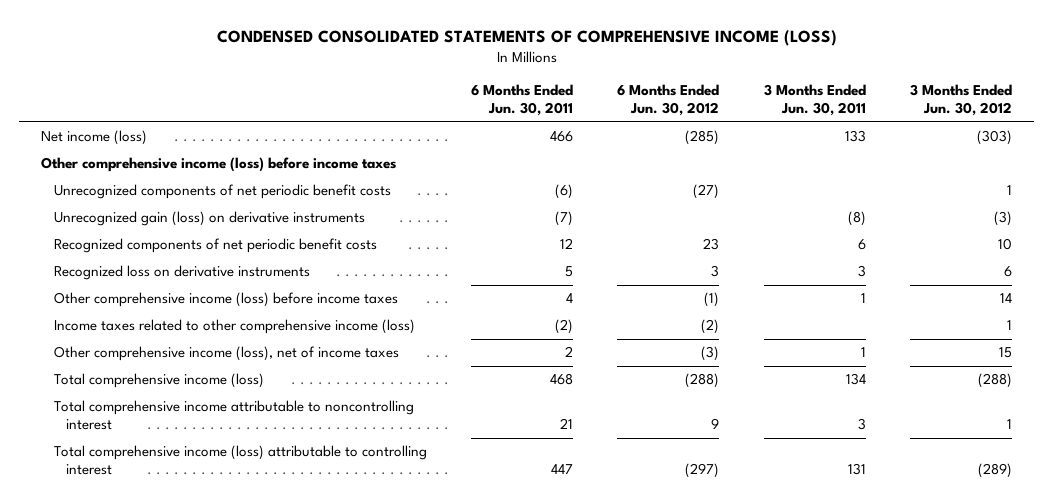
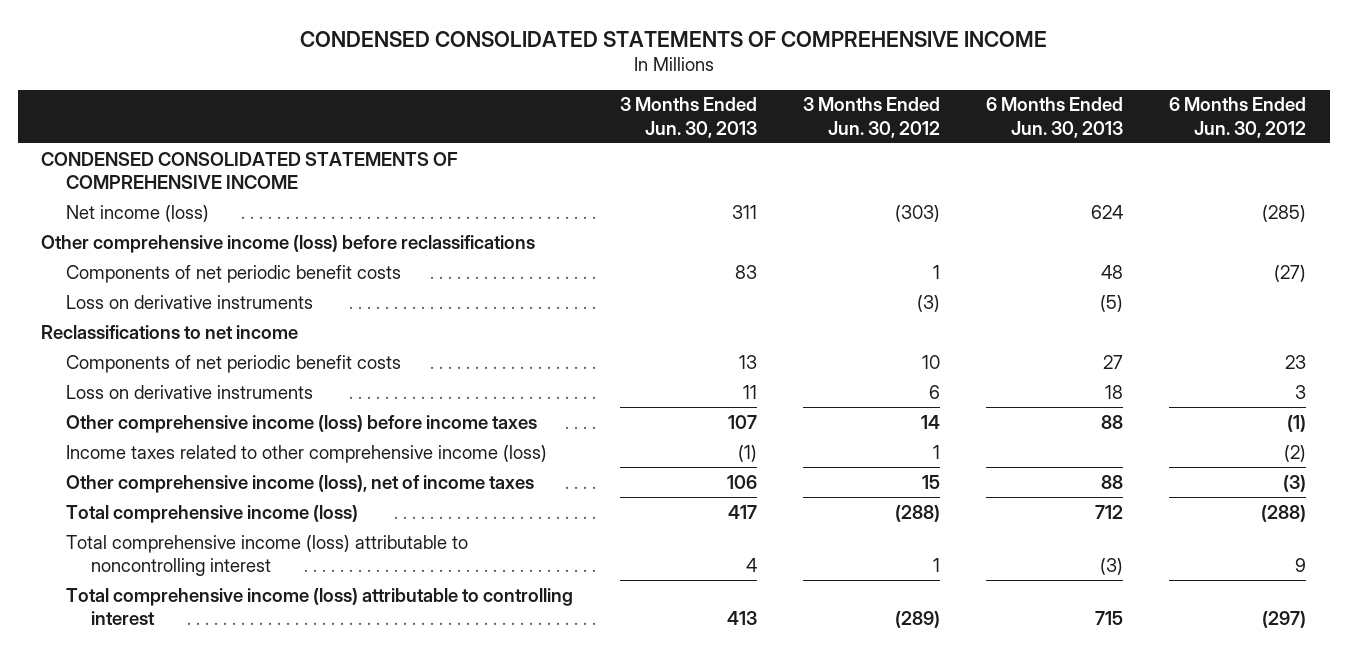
- CONDENSED CONSOLIDATED STATEMENTS OF COMPREHENSIVE INCOME (LOSS)
+ CONDENSED CONSOLIDATED STATEMENTS OF COMPREHENSIVE INCOME
- | 6 Months Ended Jun. 30, 2011 | 6 Months Ended Jun. 30, 2012 | 3 Months Ended Jun. 30, 2011 | 3 Months Ended Jun. 30, 2012
+ | 3 Months Ended Jun. 30, 2013 | 3 Months Ended Jun. 30, 2012 | 6 Months Ended Jun. 30, 2013 | 6 Months Ended Jun. 30, 2012
+ CONDENSED CONSOLIDATED STATEMENTS OF COMPREHENSIVE INCOME
- Other comprehensive income (loss) before income taxes
- Unrecognized components of net periodic benefit costs | (6) | (27) | | 1
- Unrecognized gain (loss) on derivative instruments | (7) | | (8) | (3)
- Recognized components of net periodic benefit costs | 12 | 23 | 6 | 10
- Recognized loss on derivative instruments | 5 | 3 | 3 | 6
+ Other comprehensive income (loss) before reclassifications
+ Components of net periodic benefit costs | 83 | 1 | 48 | (27)
+ Loss on derivative instruments | | (3) | (5) |
+ Reclassifications to net income
+ Components of net periodic benefit costs | 13 | 10 | 27 | 23
+ Loss on derivative instruments | 11 | 6 | 18 | 3
- Total comprehensive income attributable to noncontrolling interest | 21 | 9 | 3 | 1
+ Total comprehensive income (loss) attributable to noncontrolling interest | 4 | 1 | (3) | 9

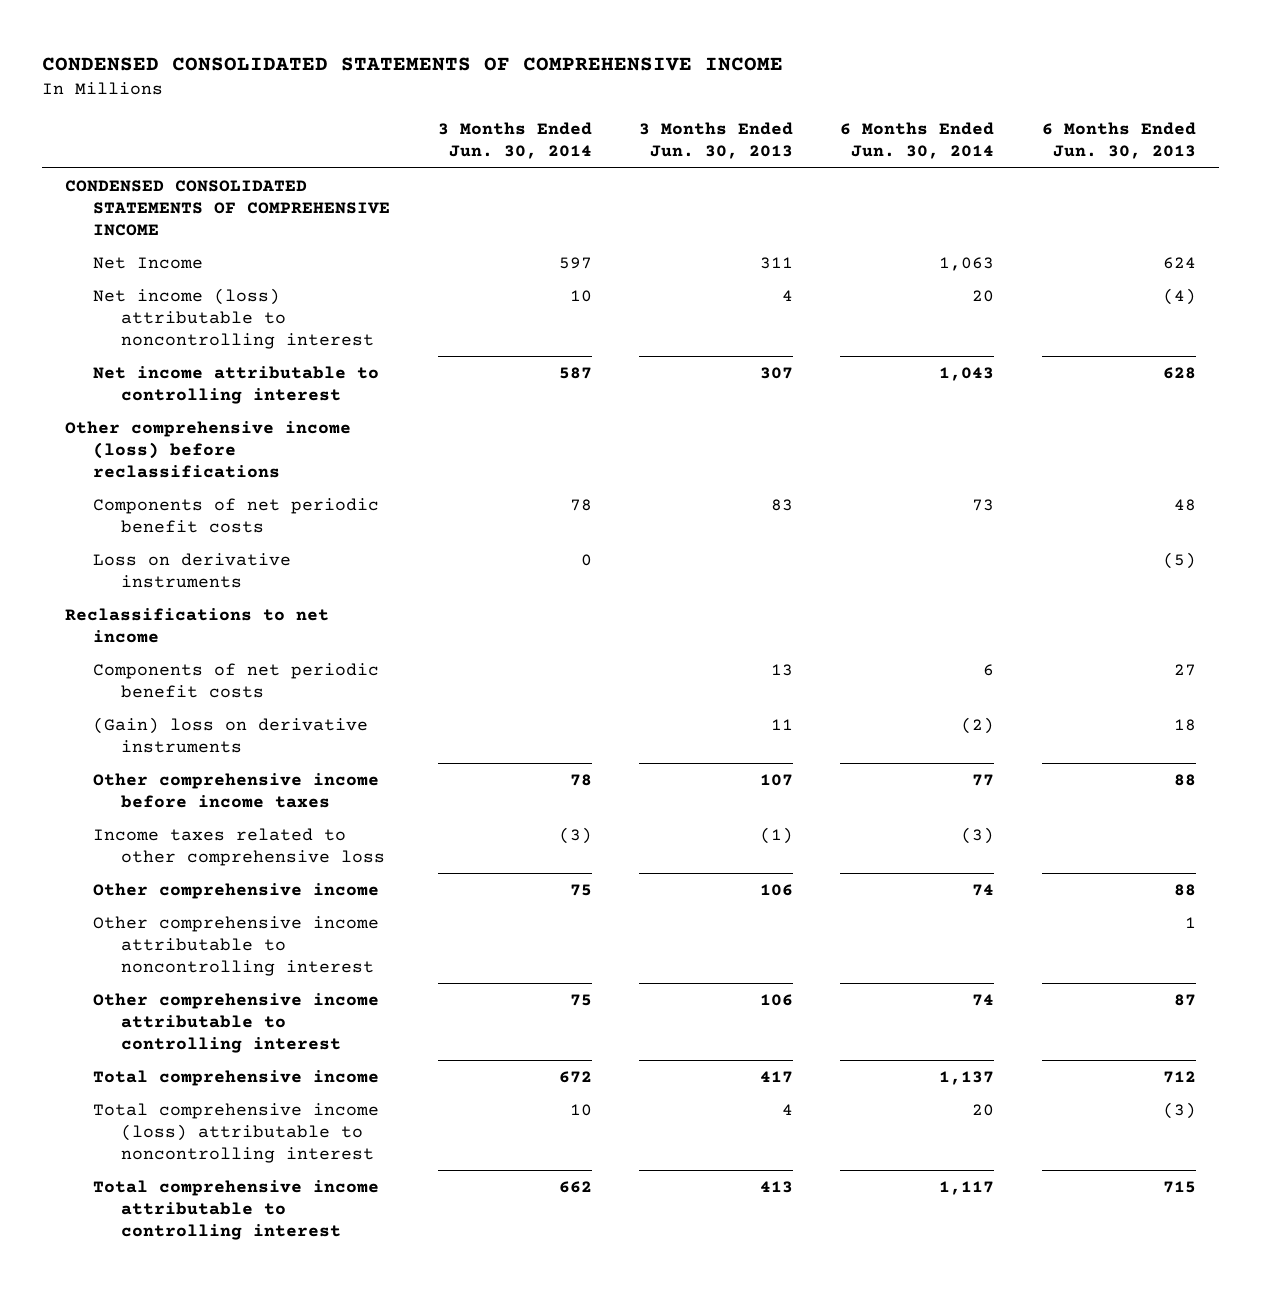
- | 3 Months Ended Jun. 30, 2013 | 3 Months Ended Jun. 30, 2012 | 6 Months Ended Jun. 30, 2013 | 6 Months Ended Jun. 30, 2012
+ | 3 Months Ended Jun. 30, 2014 | 3 Months Ended Jun. 30, 2013 | 6 Months Ended Jun. 30, 2014 | 6 Months Ended Jun. 30, 2013
- Net income (loss) | 311 | (303) | 624 | (285)
+ Net Income | 597 | 311 | 1,063 | 624
+ Net income (loss) attributable to noncontrolling interest | 10 | 4 | 20 | (4)
+ Net income attributable to controlling interest | 587 | 307 | 1,043 | 628
- Loss on derivative instruments | 11 | 6 | 18 | 3
- Other comprehensive income (loss) before income taxes | 107 | 14 | 88 | (1)
- Income taxes related to other comprehensive income (loss) | (1) | 1 | | (2)
- Other comprehensive income (loss), net of income taxes | 106 | 15 | 88 | (3)
- Total comprehensive income (loss) | 417 | (288) | 712 | (288)
+ (Gain) loss on derivative instruments | | 11 | (2) | 18
+ Other comprehensive income before income taxes | 78 | 107 | 77 | 88
+ Income taxes related to other comprehensive loss | (3) | (1) | (3) |
+ Other comprehensive income | 75 | 106 | 74 | 88
+ Other comprehensive income attributable to noncontrolling interest | | | | 1
+ Other comprehensive income attributable to controlling interest | 75 | 106 | 74 | 87
+ Total comprehensive income | 672 | 417 | 1,137 | 712
- Total comprehensive income (loss) attributable to controlling interest | 413 | (289) | 715 | (297)
+ Total comprehensive income attributable to controlling interest | 662 | 413 | 1,117 | 715

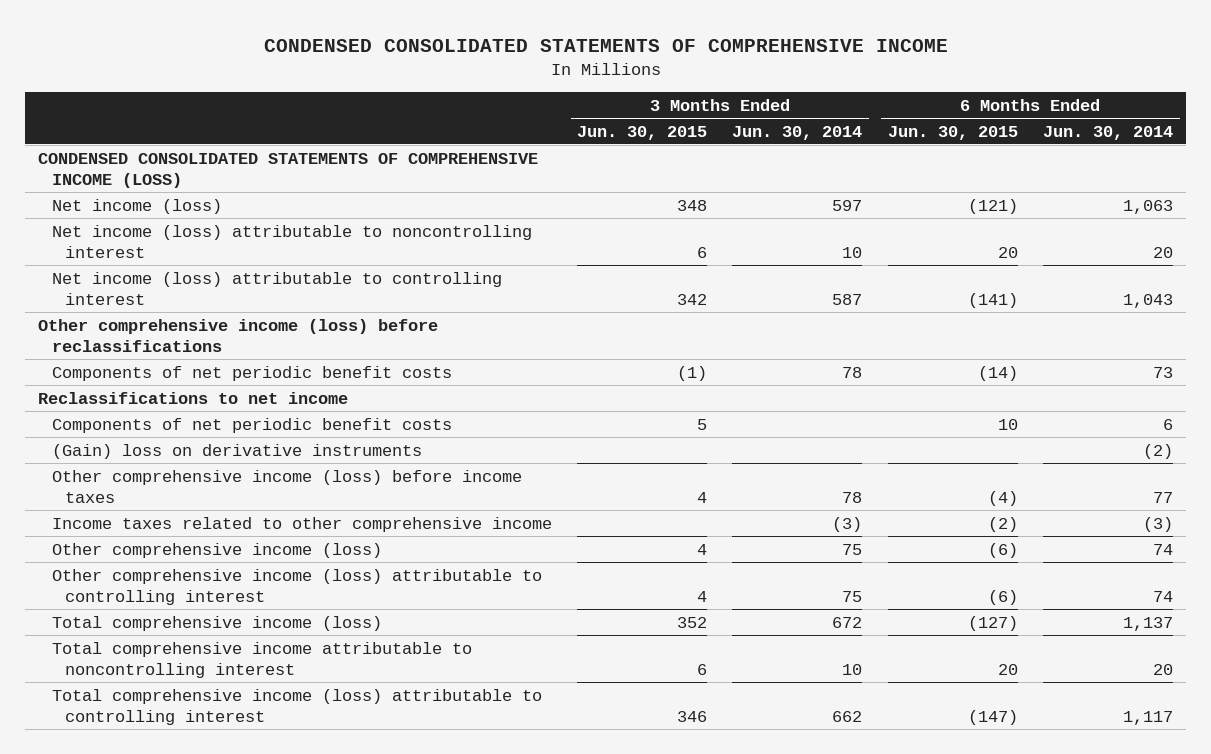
- | 3 Months Ended Jun. 30, 2014 | 3 Months Ended Jun. 30, 2013 | 6 Months Ended Jun. 30, 2014 | 6 Months Ended Jun. 30, 2013
+ | 3 Months Ended Jun. 30, 2015 | 3 Months Ended Jun. 30, 2014 | 6 Months Ended Jun. 30, 2015 | 6 Months Ended Jun. 30, 2014
- CONDENSED CONSOLIDATED STATEMENTS OF COMPREHENSIVE INCOME
- Net Income | 597 | 311 | 1,063 | 624
+ CONDENSED CONSOLIDATED STATEMENTS OF COMPREHENSIVE INCOME (LOSS)
+ Net income (loss) | 348 | 597 | (121) | 1,063
- Net income attributable to controlling interest | 587 | 307 | 1,043 | 628
+ Net income (loss) attributable to controlling interest | 342 | 587 | (141) | 1,043
- Loss on derivative instruments | 0 | | | (5)
- Other comprehensive income before income taxes | 78 | 107 | 77 | 88
- Income taxes related to other comprehensive loss | (3) | (1) | (3) |
- Other comprehensive income | 75 | 106 | 74 | 88
- Other comprehensive income attributable to noncontrolling interest | | | | 1
- Other comprehensive income attributable to controlling interest | 75 | 106 | 74 | 87
- Total comprehensive income | 672 | 417 | 1,137 | 712
- Total comprehensive income (loss) attributable to noncontrolling interest | 10 | 4 | 20 | (3)
- Total comprehensive income attributable to controlling interest | 662 | 413 | 1,117 | 715
+ Other comprehensive income (loss) before income taxes | 4 | 78 | (4) | 77
+ Income taxes related to other comprehensive income | | (3) | (2) | (3)
+ Other comprehensive income (loss) | 4 | 75 | (6) | 74
+ Other comprehensive income (loss) attributable to controlling interest | 4 | 75 | (6) | 74
+ Total comprehensive income (loss) | 352 | 672 | (127) | 1,137
+ Total comprehensive income attributable to noncontrolling interest | 6 | 10 | 20 | 20
+ Total comprehensive income (loss) attributable to controlling interest | 346 | 662 | (147) | 1,117

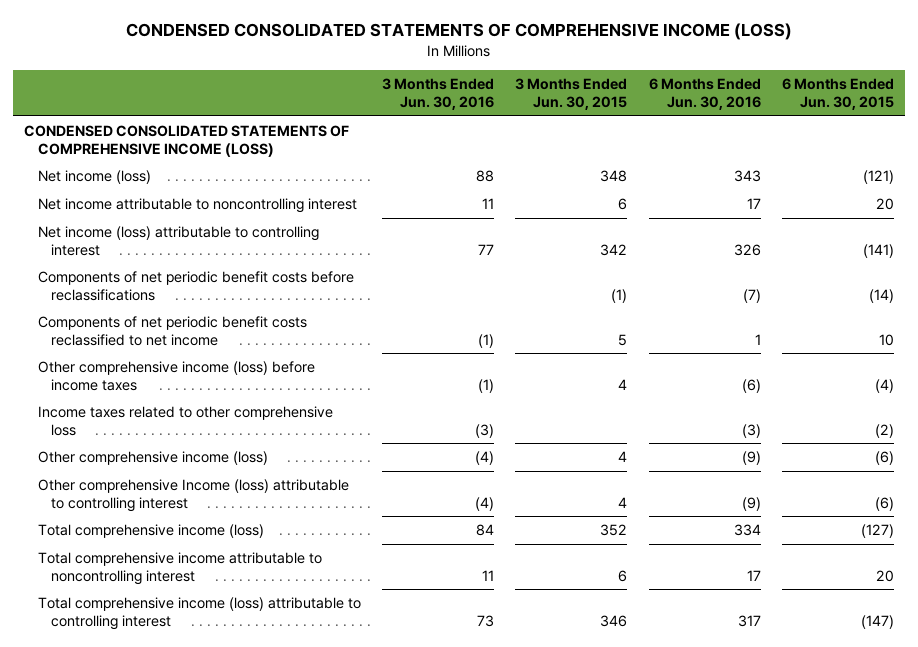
- CONDENSED CONSOLIDATED STATEMENTS OF COMPREHENSIVE INCOME
+ CONDENSED CONSOLIDATED STATEMENTS OF COMPREHENSIVE INCOME (LOSS)
- | 3 Months Ended Jun. 30, 2015 | 3 Months Ended Jun. 30, 2014 | 6 Months Ended Jun. 30, 2015 | 6 Months Ended Jun. 30, 2014
+ | 3 Months Ended Jun. 30, 2016 | 3 Months Ended Jun. 30, 2015 | 6 Months Ended Jun. 30, 2016 | 6 Months Ended Jun. 30, 2015
- Net income (loss) attributable to noncontrolling interest | 6 | 10 | 20 | 20
+ Net income attributable to noncontrolling interest | 11 | 6 | 17 | 20
- Other comprehensive income (loss) before reclassifications
- Components of net periodic benefit costs | (1) | 78 | (14) | 73
- Reclassifications to net income
- Components of net periodic benefit costs | 5 | | 10 | 6
- (Gain) loss on derivative instruments | | | | (2)
+ Components of net periodic benefit costs before reclassifications | | (1) | (7) | (14)
+ Components of net periodic benefit costs reclassified to net income | (1) | 5 | 1 | 10
- Income taxes related to other comprehensive income | | (3) | (2) | (3)
+ Income taxes related to other comprehensive loss | (3) | | (3) | (2)
- Other comprehensive income (loss) attributable to controlling interest | 4 | 75 | (6) | 74
+ Other comprehensive Income (loss) attributable to controlling interest | (4) | 4 | (9) | (6)

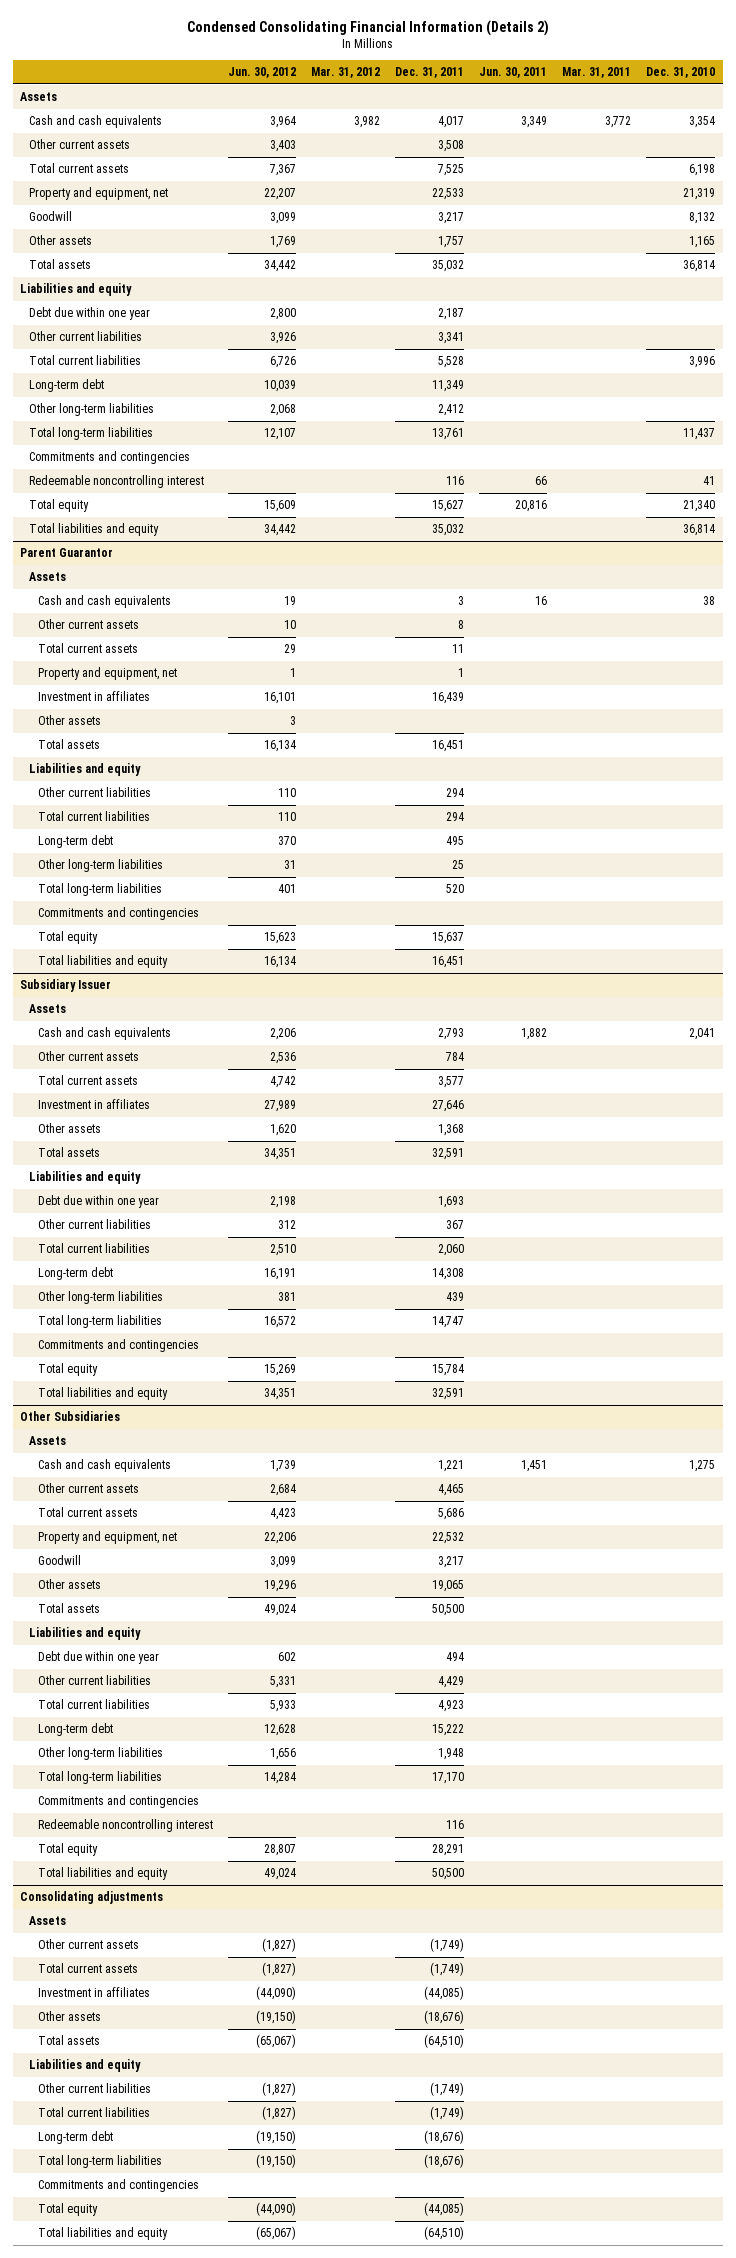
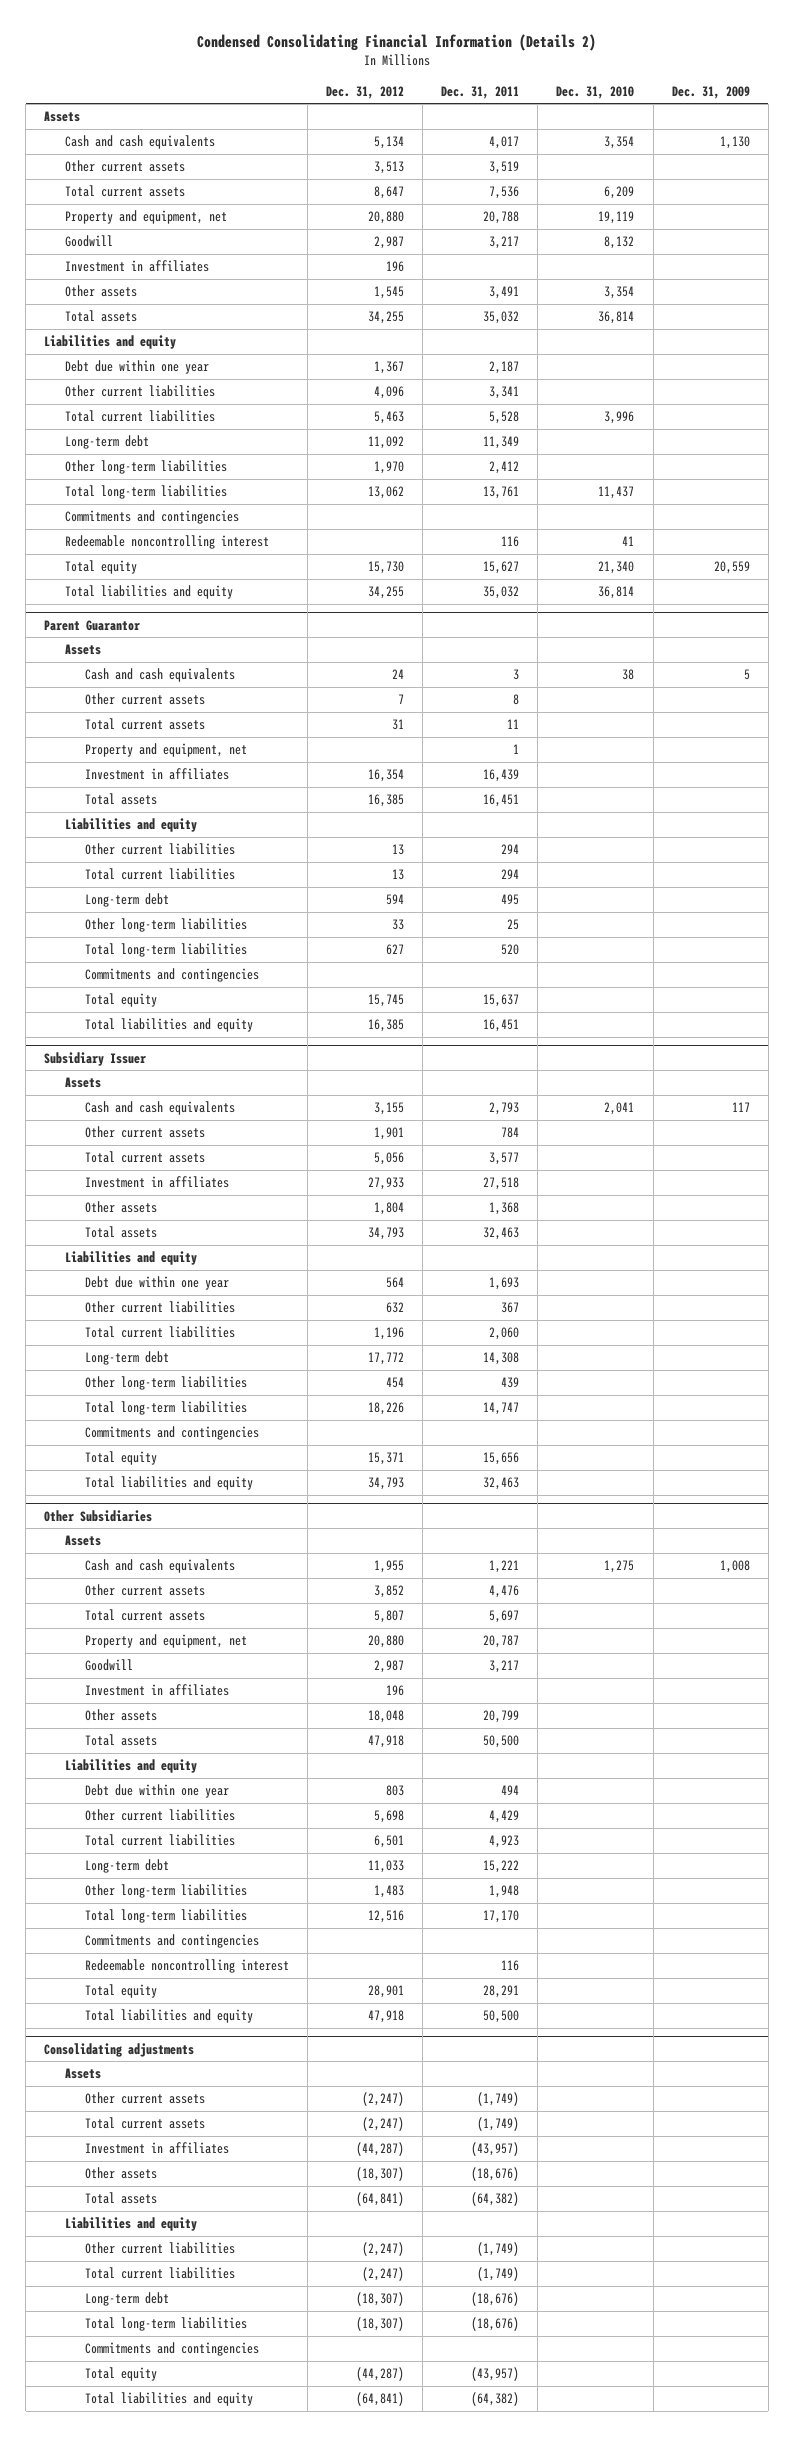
- | Jun. 30, 2012 | Mar. 31, 2012 | Dec. 31, 2011 | Jun. 30, 2011 | Mar. 31, 2011 | Dec. 31, 2010
+ | Dec. 31, 2012 | Dec. 31, 2011 | Dec. 31, 2010 | Dec. 31, 2009
- Other current assets | 3,403 | | 3,508 | | |
- Total current assets | 7,367 | | 7,525 | | | 6,198
- Property and equipment, net | 22,207 | | 22,533 | | | 21,319
+ Other current assets | 3,513 | 3,519 | |
+ Total current assets | 8,647 | 7,536 | 6,209 |
+ Property and equipment, net | 20,880 | 20,788 | 19,119 |
- Other assets | 1,769 | | 1,757 | | | 1,165
+ Investment in affiliates | 196 | | |
+ Other assets | 1,545 | 3,491 | 3,354 |
@ Parent Guarantor
- Other assets | 3 | | | | |
@ Subsidiary Issuer
- Investment in affiliates | 27,989 | | 27,646 | | |
+ Investment in affiliates | 27,933 | 27,518 | |
- Total assets | 34,351 | | 32,591 | | |
+ Total assets | 34,793 | 32,463 | |
- Total equity | 15,269 | | 15,784 | | |
- Total liabilities and equity | 34,351 | | 32,591 | | |
+ Total equity | 15,371 | 15,656 | |
+ Total liabilities and equity | 34,793 | 32,463 | |
@ Other Subsidiaries
- Other current assets | 2,684 | | 4,465 | | |
- Total current assets | 4,423 | | 5,686 | | |
- Property and equipment, net | 22,206 | | 22,532 | | |
+ Other current assets | 3,852 | 4,476 | |
+ Total current assets | 5,807 | 5,697 | |
+ Property and equipment, net | 20,880 | 20,787 | |
- Other assets | 19,296 | | 19,065 | | |
+ Investment in affiliates | 196 | | |
+ Other assets | 18,048 | 20,799 | |
@ Consolidating adjustments
- Investment in affiliates | (44,090) | | (44,085) | | |
+ Investment in affiliates | (44,287) | (43,957) | |
- Total assets | (65,067) | | (64,510) | | |
+ Total assets | (64,841) | (64,382) | |
- Total equity | (44,090) | | (44,085) | | |
- Total liabilities and equity | (65,067) | | (64,510) | | |
+ Total equity | (44,287) | (43,957) | |
+ Total liabilities and equity | (64,841) | (64,382) | |

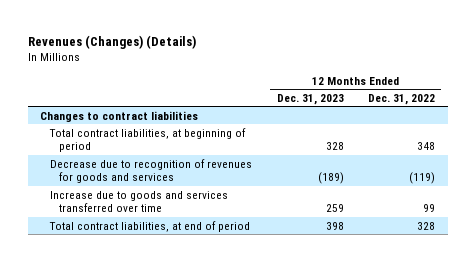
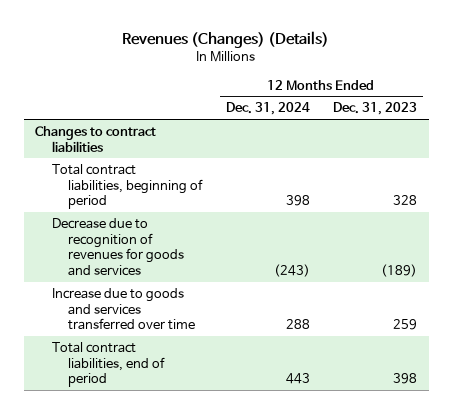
- | 12 Months Ended Dec. 31, 2023 | 12 Months Ended Dec. 31, 2022
+ | 12 Months Ended Dec. 31, 2024 | 12 Months Ended Dec. 31, 2023
- Total contract liabilities, at beginning of period | 328 | 348
+ Total contract liabilities, beginning of period | 398 | 328
- Total contract liabilities, at end of period | 398 | 328
+ Total contract liabilities, end of period | 443 | 398

